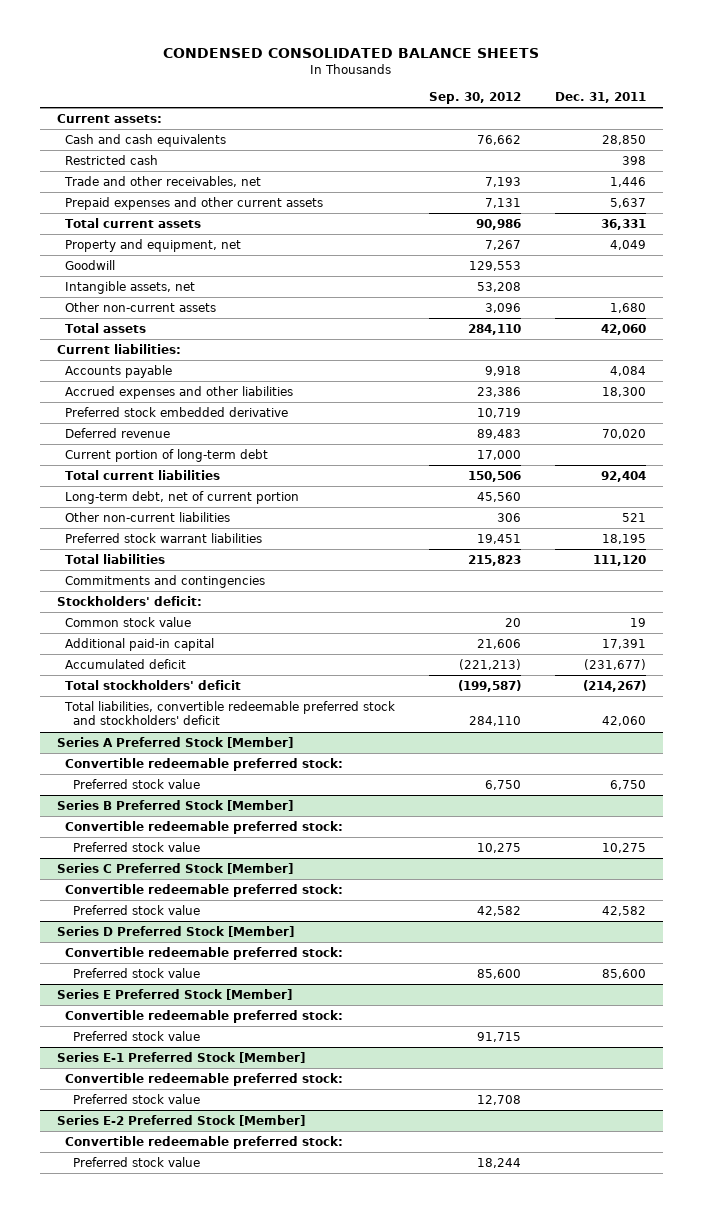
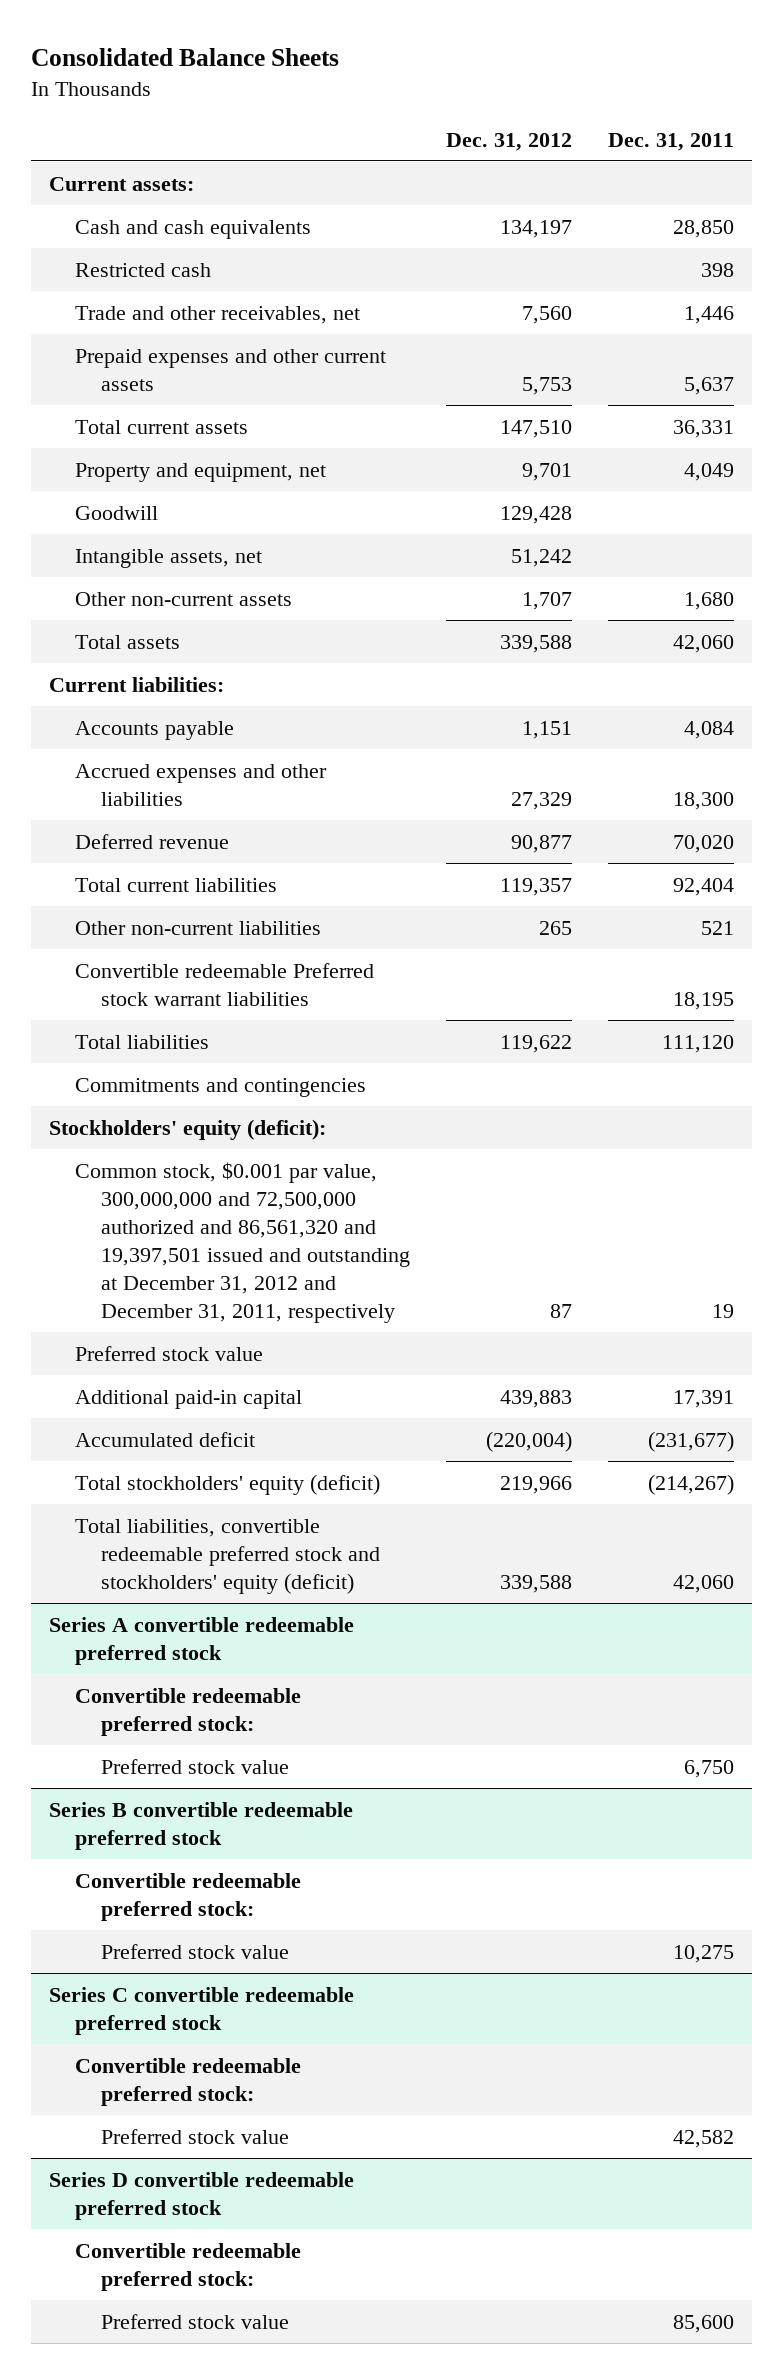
- CONDENSED CONSOLIDATED BALANCE SHEETS
+ Consolidated Balance Sheets
- | Sep. 30, 2012 | Dec. 31, 2011
+ | Dec. 31, 2012 | Dec. 31, 2011
- Preferred stock embedded derivative | 10,719 |
- Current portion of long-term debt | 17,000 |
- Long-term debt, net of current portion | 45,560 |
- Preferred stock warrant liabilities | 19,451 | 18,195
+ Convertible redeemable Preferred stock warrant liabilities | | 18,195
- Stockholders' deficit:
- Common stock value | 20 | 19
+ Stockholders' equity (deficit):
+ Common stock, $0.001 par value, 300,000,000 and 72,500,000 authorized and 86,561,320 and 19,397,501 issued and outstanding at December 31, 2012 and December 31, 2011, respectively | 87 | 19
+ Preferred stock value
- Total stockholders' deficit | (199,587) | (214,267)
- Total liabilities, convertible redeemable preferred stock and stockholders' deficit | 284,110 | 42,060
- Series A Preferred Stock [Member]
+ Total stockholders' equity (deficit) | 219,966 | (214,267)
+ Total liabilities, convertible redeemable preferred stock and stockholders' equity (deficit) | 339,588 | 42,060
+ Series A convertible redeemable preferred stock
- Series B Preferred Stock [Member]
+ Series B convertible redeemable preferred stock
- Series C Preferred Stock [Member]
+ Series C convertible redeemable preferred stock
- Series D Preferred Stock [Member]
+ Series D convertible redeemable preferred stock
- Series E Preferred Stock [Member]
- Convertible redeemable preferred stock:
- Preferred stock value | 91,715 |
- Series E-1 Preferred Stock [Member]
- Convertible redeemable preferred stock:
- Preferred stock value | 12,708 |
- Series E-2 Preferred Stock [Member]
- Convertible redeemable preferred stock:
- Preferred stock value | 18,244 |

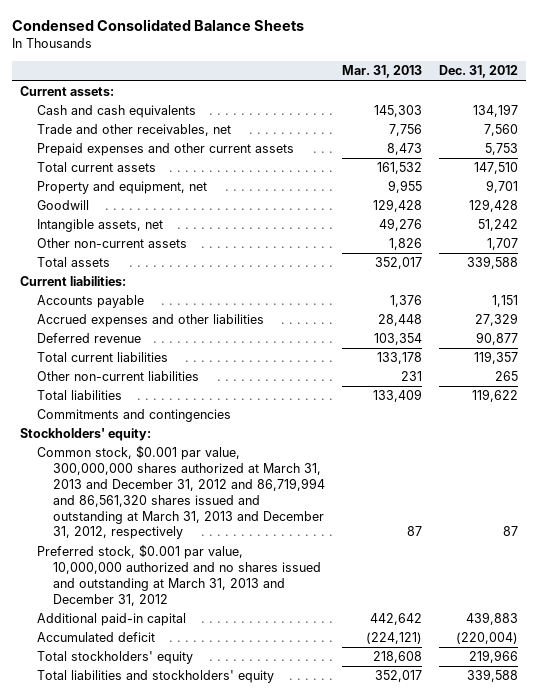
- Consolidated Balance Sheets
+ Condensed Consolidated Balance Sheets
- | Dec. 31, 2012 | Dec. 31, 2011
+ | Mar. 31, 2013 | Dec. 31, 2012
- Restricted cash | | 398
- Convertible redeemable Preferred stock warrant liabilities | | 18,195
- Stockholders' equity (deficit):
- Common stock, $0.001 par value, 300,000,000 and 72,500,000 authorized and 86,561,320 and 19,397,501 issued and outstanding at December 31, 2012 and December 31, 2011, respectively | 87 | 19
- Preferred stock value
+ Stockholders' equity:
+ Common stock, $0.001 par value, 300,000,000 shares authorized at March 31, 2013 and December 31, 2012 and 86,719,994 and 86,561,320 shares issued and outstanding at March 31, 2013 and December 31, 2012, respectively | 87 | 87
+ Preferred stock, $0.001 par value, 10,000,000 authorized and no shares issued and outstanding at March 31, 2013 and December 31, 2012
- Total stockholders' equity (deficit) | 219,966 | (214,267)
- Total liabilities, convertible redeemable preferred stock and stockholders' equity (deficit) | 339,588 | 42,060
- Series A convertible redeemable preferred stock
- Convertible redeemable preferred stock:
- Preferred stock value | | 6,750
- Series B convertible redeemable preferred stock
- Convertible redeemable preferred stock:
- Preferred stock value | | 10,275
- Series C convertible redeemable preferred stock
- Convertible redeemable preferred stock:
- Preferred stock value | | 42,582
- Series D convertible redeemable preferred stock
- Convertible redeemable preferred stock:
- Preferred stock value | | 85,600
+ Total stockholders' equity | 218,608 | 219,966
+ Total liabilities and stockholders' equity | 352,017 | 339,588

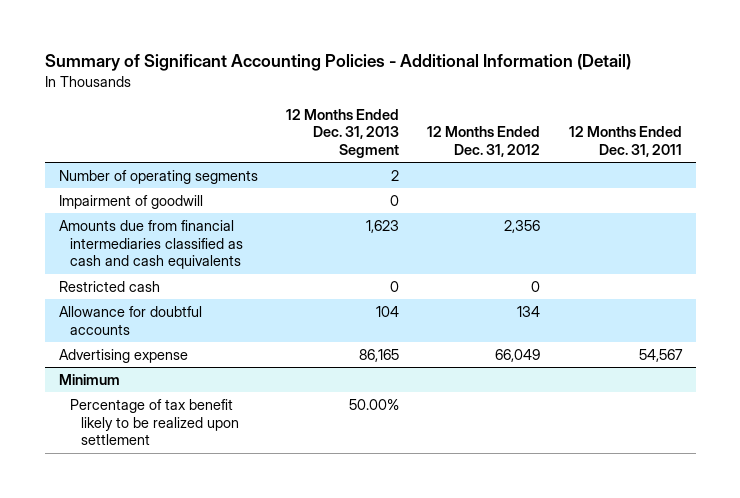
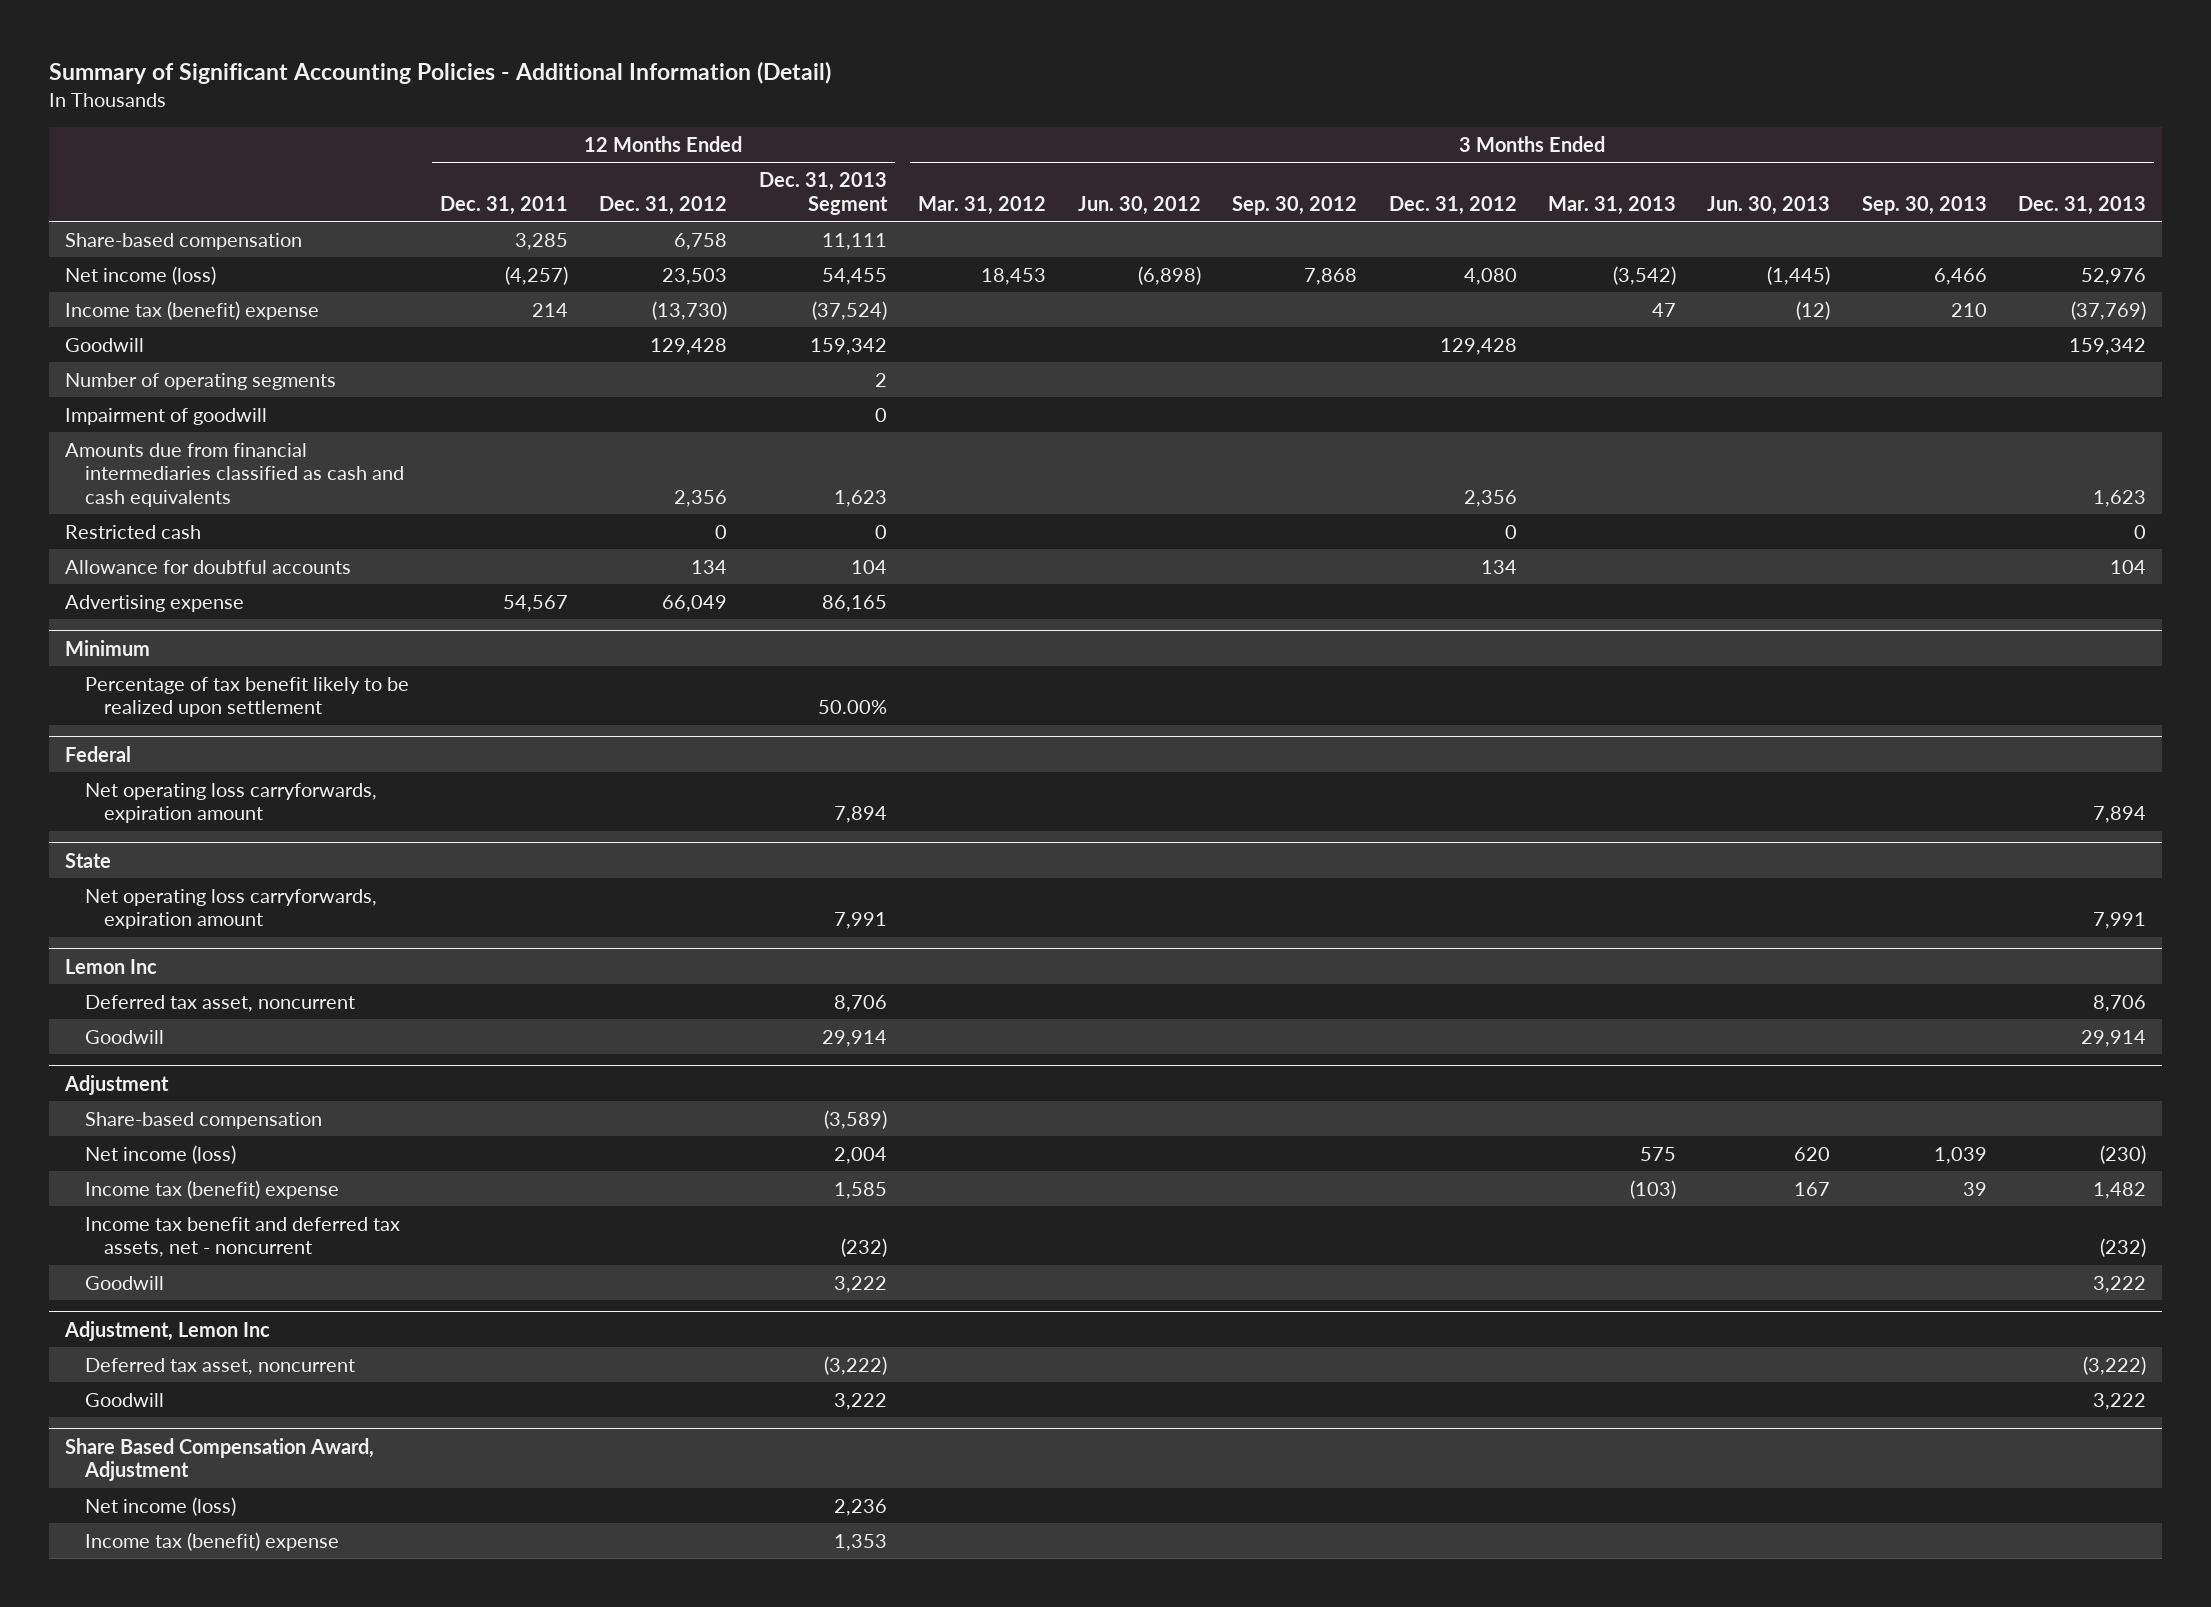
- | 12 Months Ended Dec. 31, 2013 Segment | 12 Months Ended Dec. 31, 2012 | 12 Months Ended Dec. 31, 2011
+ | 12 Months Ended Dec. 31, 2011 | 12 Months Ended Dec. 31, 2012 | 12 Months Ended Dec. 31, 2013 Segment | 3 Months Ended Mar. 31, 2012 | 3 Months Ended Jun. 30, 2012 | 3 Months Ended Sep. 30, 2012 | 3 Months Ended Dec. 31, 2012 | 3 Months Ended Mar. 31, 2013 | 3 Months Ended Jun. 30, 2013 | 3 Months Ended Sep. 30, 2013 | 3 Months Ended Dec. 31, 2013
+ Share-based compensation | 3,285 | 6,758 | 11,111 | | | | | | | |
+ Net income (loss) | (4,257) | 23,503 | 54,455 | 18,453 | (6,898) | 7,868 | 4,080 | (3,542) | (1,445) | 6,466 | 52,976
+ Income tax (benefit) expense | 214 | (13,730) | (37,524) | | | | | 47 | (12) | 210 | (37,769)
+ Goodwill | | 129,428 | 159,342 | | | | 129,428 | | | | 159,342
+ Federal
+ Net operating loss carryforwards, expiration amount | | | 7,894 | | | | | | | | 7,894
+ State
+ Net operating loss carryforwards, expiration amount | | | 7,991 | | | | | | | | 7,991
+ Lemon Inc
+ Deferred tax asset, noncurrent | | | 8,706 | | | | | | | | 8,706
+ Goodwill | | | 29,914 | | | | | | | | 29,914
+ Adjustment
+ Share-based compensation | | | (3,589) | | | | | | | |
+ Net income (loss) | | | 2,004 | | | | | 575 | 620 | 1,039 | (230)
+ Income tax (benefit) expense | | | 1,585 | | | | | (103) | 167 | 39 | 1,482
+ Income tax benefit and deferred tax assets, net - noncurrent | | | (232) | | | | | | | | (232)
+ Goodwill | | | 3,222 | | | | | | | | 3,222
+ Adjustment, Lemon Inc
+ Deferred tax asset, noncurrent | | | (3,222) | | | | | | | | (3,222)
+ Goodwill | | | 3,222 | | | | | | | | 3,222
+ Share Based Compensation Award, Adjustment
+ Net income (loss) | | | 2,236 | | | | | | | |
+ Income tax (benefit) expense | | | 1,353 | | | | | | | |

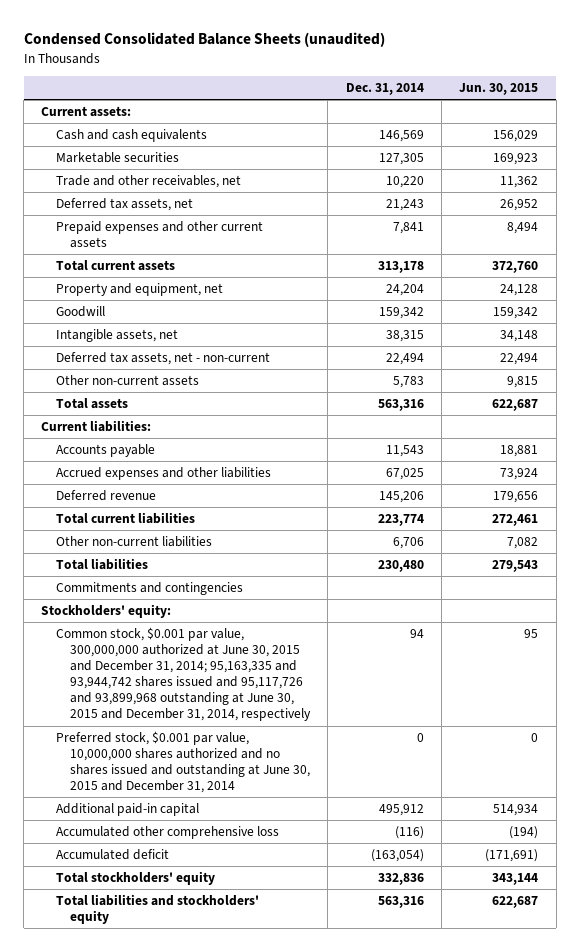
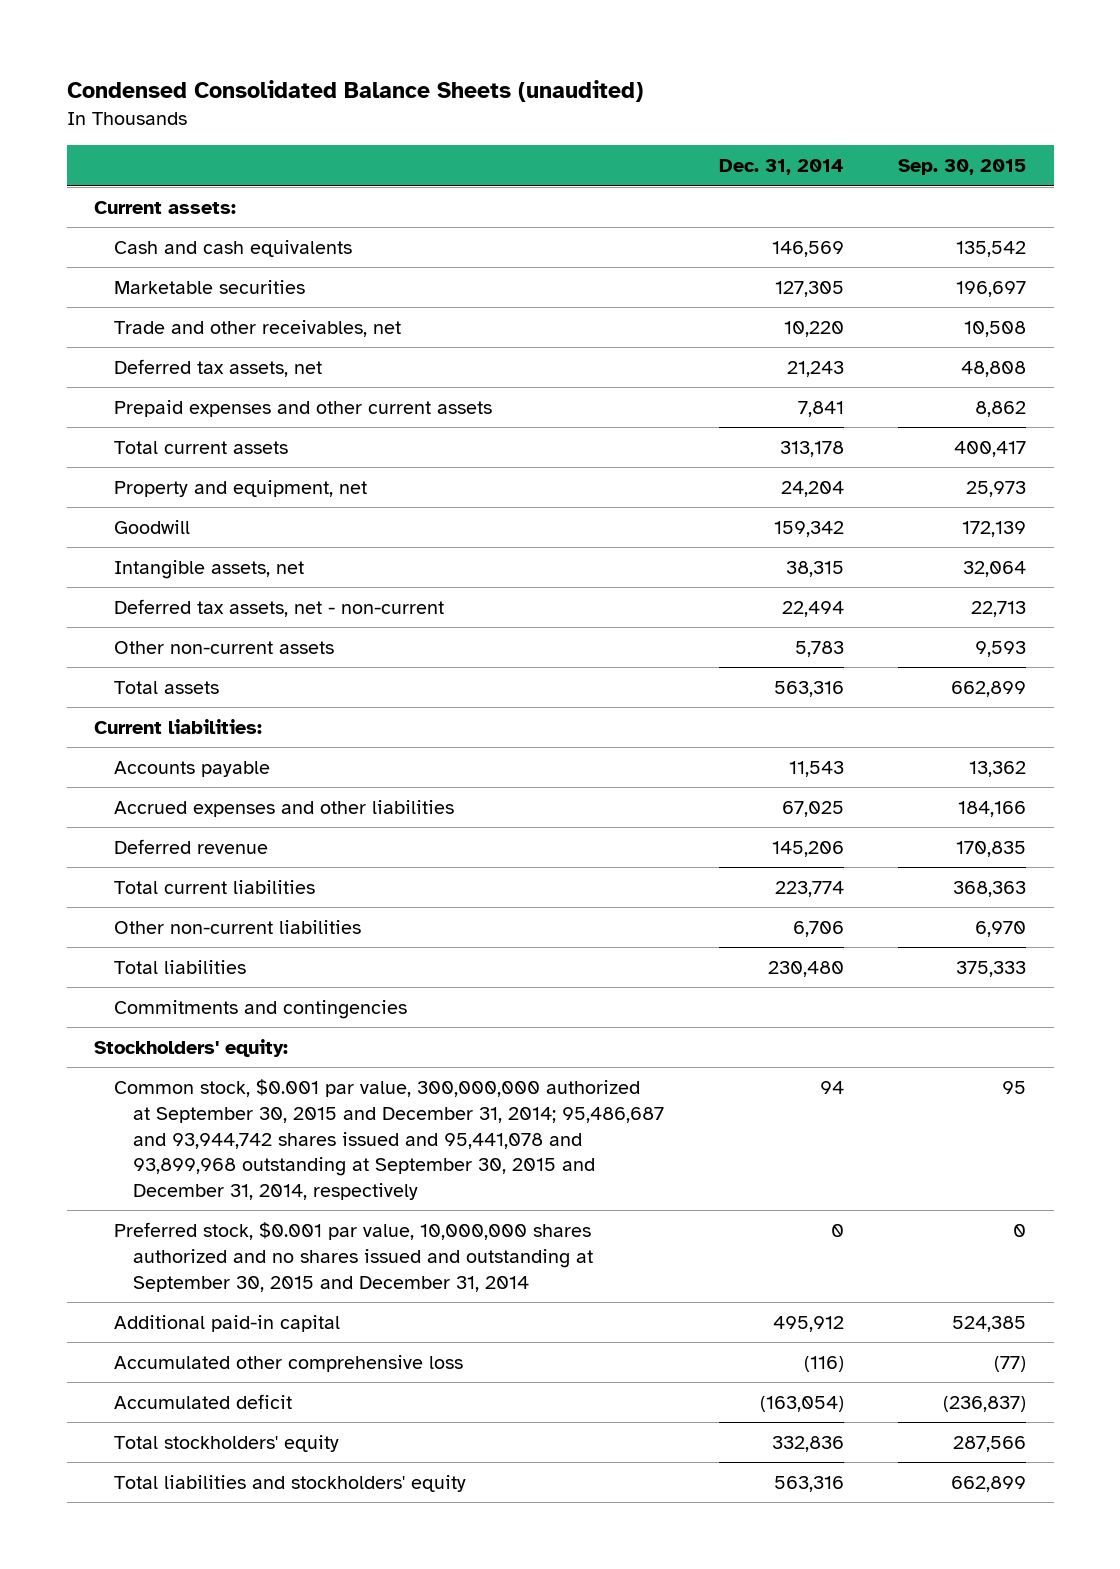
- | Dec. 31, 2014 | Jun. 30, 2015
+ | Dec. 31, 2014 | Sep. 30, 2015
- Common stock, $0.001 par value, 300,000,000 authorized at June 30, 2015 and December 31, 2014; 95,163,335 and 93,944,742 shares issued and 95,117,726 and 93,899,968 outstanding at June 30, 2015 and December 31, 2014, respectively | 94 | 95
- Preferred stock, $0.001 par value, 10,000,000 shares authorized and no shares issued and outstanding at June 30, 2015 and December 31, 2014 | 0 | 0
+ Common stock, $0.001 par value, 300,000,000 authorized at September 30, 2015 and December 31, 2014; 95,486,687 and 93,944,742 shares issued and 95,441,078 and 93,899,968 outstanding at September 30, 2015 and December 31, 2014, respectively | 94 | 95
+ Preferred stock, $0.001 par value, 10,000,000 shares authorized and no shares issued and outstanding at September 30, 2015 and December 31, 2014 | 0 | 0

